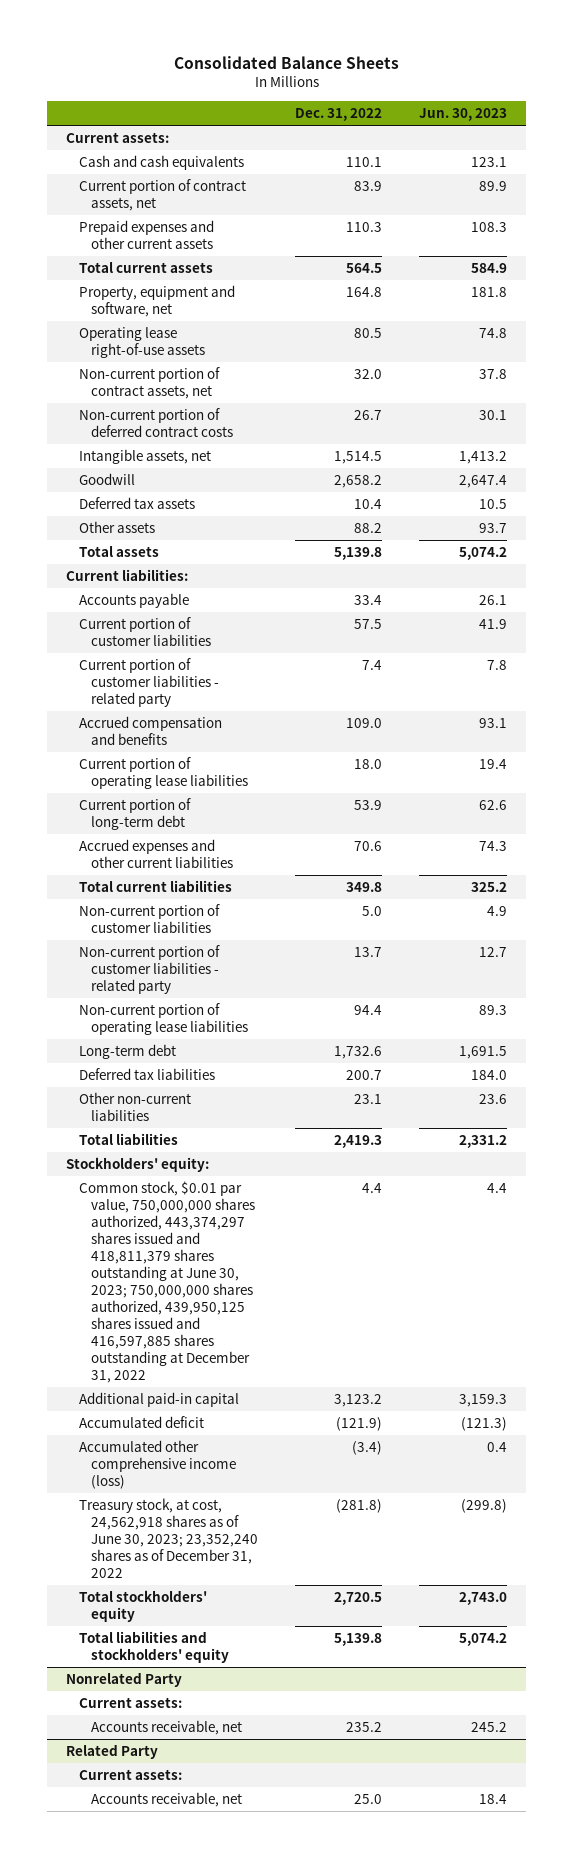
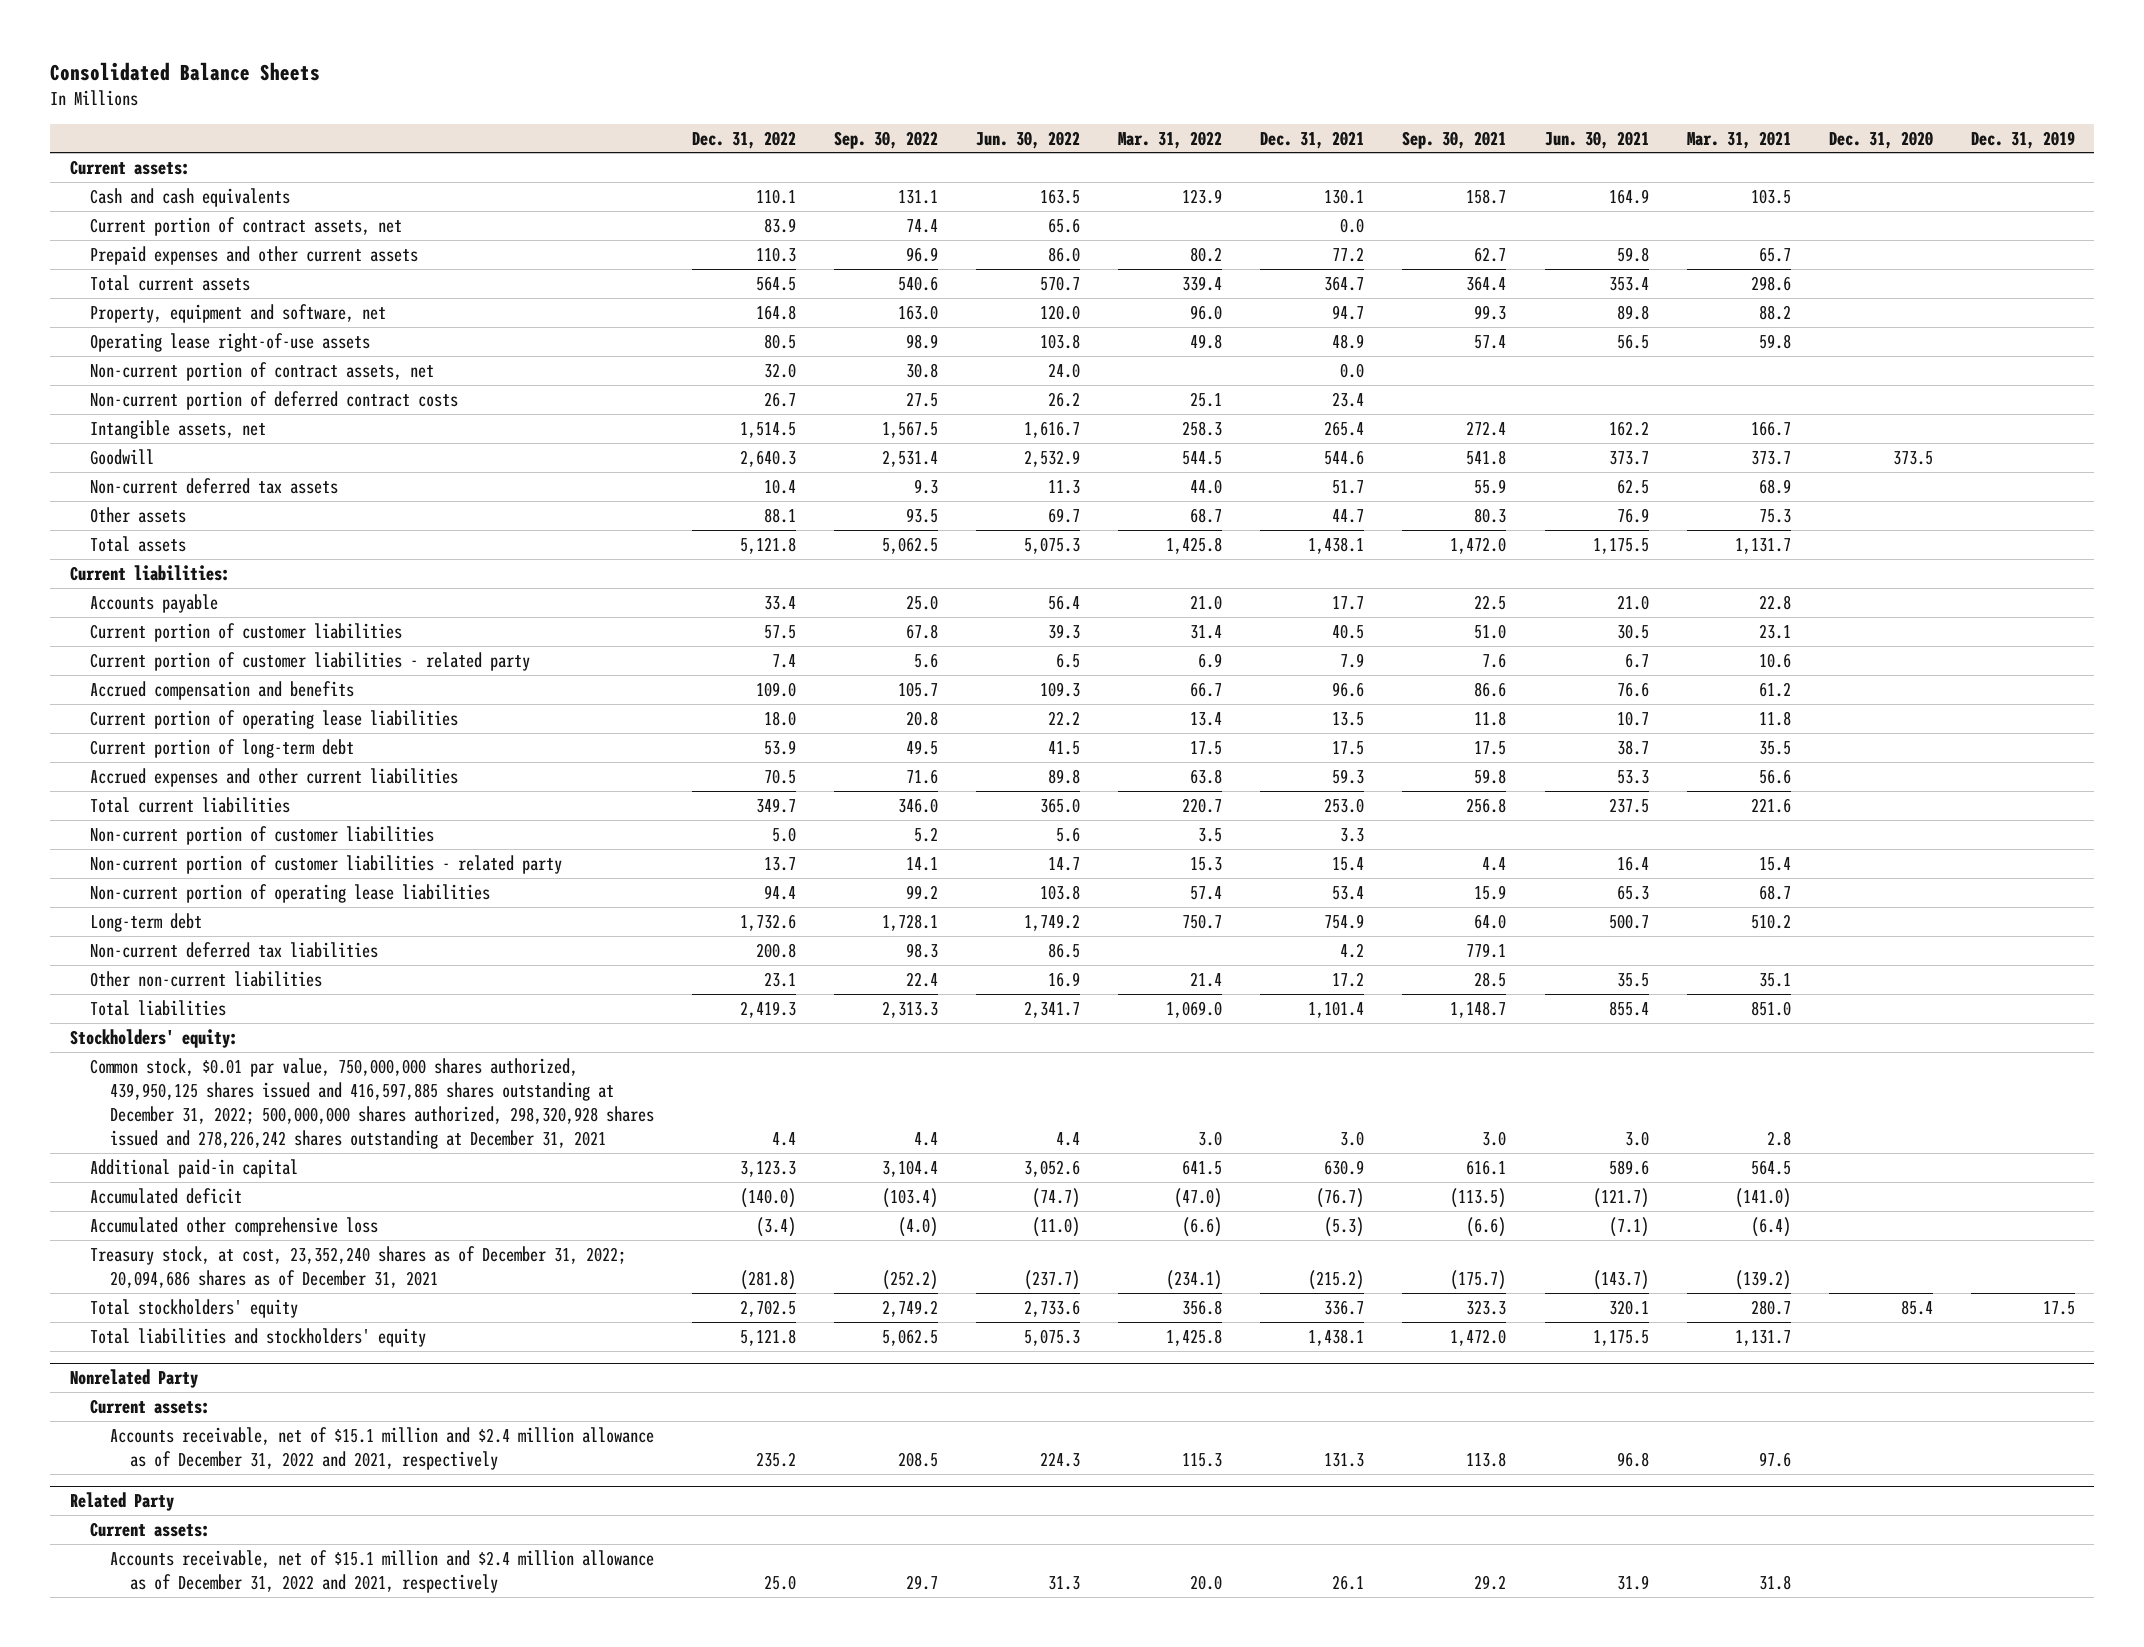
- | Dec. 31, 2022 | Jun. 30, 2023
+ | Dec. 31, 2022 | Sep. 30, 2022 | Jun. 30, 2022 | Mar. 31, 2022 | Dec. 31, 2021 | Sep. 30, 2021 | Jun. 30, 2021 | Mar. 31, 2021 | Dec. 31, 2020 | Dec. 31, 2019
- Goodwill | 2,658.2 | 2,647.4
- Deferred tax assets | 10.4 | 10.5
- Other assets | 88.2 | 93.7
- Total assets | 5,139.8 | 5,074.2
+ Goodwill | 2,640.3 | 2,531.4 | 2,532.9 | 544.5 | 544.6 | 541.8 | 373.7 | 373.7 | 373.5 |
+ Non-current deferred tax assets | 10.4 | 9.3 | 11.3 | 44.0 | 51.7 | 55.9 | 62.5 | 68.9 | |
+ Other assets | 88.1 | 93.5 | 69.7 | 68.7 | 44.7 | 80.3 | 76.9 | 75.3 | |
+ Total assets | 5,121.8 | 5,062.5 | 5,075.3 | 1,425.8 | 1,438.1 | 1,472.0 | 1,175.5 | 1,131.7 | |
- Accrued expenses and other current liabilities | 70.6 | 74.3
- Total current liabilities | 349.8 | 325.2
+ Accrued expenses and other current liabilities | 70.5 | 71.6 | 89.8 | 63.8 | 59.3 | 59.8 | 53.3 | 56.6 | |
+ Total current liabilities | 349.7 | 346.0 | 365.0 | 220.7 | 253.0 | 256.8 | 237.5 | 221.6 | |
- Deferred tax liabilities | 200.7 | 184.0
+ Non-current deferred tax liabilities | 200.8 | 98.3 | 86.5 | | 4.2 | 779.1 | | | |
- Common stock, $0.01 par value, 750,000,000 shares authorized, 443,374,297 shares issued and 418,811,379 shares outstanding at June 30, 2023; 750,000,000 shares authorized, 439,950,125 shares issued and 416,597,885 shares outstanding at December 31, 2022 | 4.4 | 4.4
- Additional paid-in capital | 3,123.2 | 3,159.3
- Accumulated deficit | (121.9) | (121.3)
- Accumulated other comprehensive income (loss) | (3.4) | 0.4
- Treasury stock, at cost, 24,562,918 shares as of June 30, 2023; 23,352,240 shares as of December 31, 2022 | (281.8) | (299.8)
- Total stockholders' equity | 2,720.5 | 2,743.0
- Total liabilities and stockholders' equity | 5,139.8 | 5,074.2
+ Common stock, $0.01 par value, 750,000,000 shares authorized, 439,950,125 shares issued and 416,597,885 shares outstanding at December 31, 2022; 500,000,000 shares authorized, 298,320,928 shares issued and 278,226,242 shares outstanding at December 31, 2021 | 4.4 | 4.4 | 4.4 | 3.0 | 3.0 | 3.0 | 3.0 | 2.8 | |
+ Additional paid-in capital | 3,123.3 | 3,104.4 | 3,052.6 | 641.5 | 630.9 | 616.1 | 589.6 | 564.5 | |
+ Accumulated deficit | (140.0) | (103.4) | (74.7) | (47.0) | (76.7) | (113.5) | (121.7) | (141.0) | |
+ Accumulated other comprehensive loss | (3.4) | (4.0) | (11.0) | (6.6) | (5.3) | (6.6) | (7.1) | (6.4) | |
+ Treasury stock, at cost, 23,352,240 shares as of December 31, 2022; 20,094,686 shares as of December 31, 2021 | (281.8) | (252.2) | (237.7) | (234.1) | (215.2) | (175.7) | (143.7) | (139.2) | |
+ Total stockholders' equity | 2,702.5 | 2,749.2 | 2,733.6 | 356.8 | 336.7 | 323.3 | 320.1 | 280.7 | 85.4 | 17.5
+ Total liabilities and stockholders' equity | 5,121.8 | 5,062.5 | 5,075.3 | 1,425.8 | 1,438.1 | 1,472.0 | 1,175.5 | 1,131.7 | |
@ Nonrelated Party
- Accounts receivable, net | 235.2 | 245.2
+ Accounts receivable, net of $15.1 million and $2.4 million allowance as of December 31, 2022 and 2021, respectively | 235.2 | 208.5 | 224.3 | 115.3 | 131.3 | 113.8 | 96.8 | 97.6 | |
@ Related Party
- Accounts receivable, net | 25.0 | 18.4
+ Accounts receivable, net of $15.1 million and $2.4 million allowance as of December 31, 2022 and 2021, respectively | 25.0 | 29.7 | 31.3 | 20.0 | 26.1 | 29.2 | 31.9 | 31.8 | |

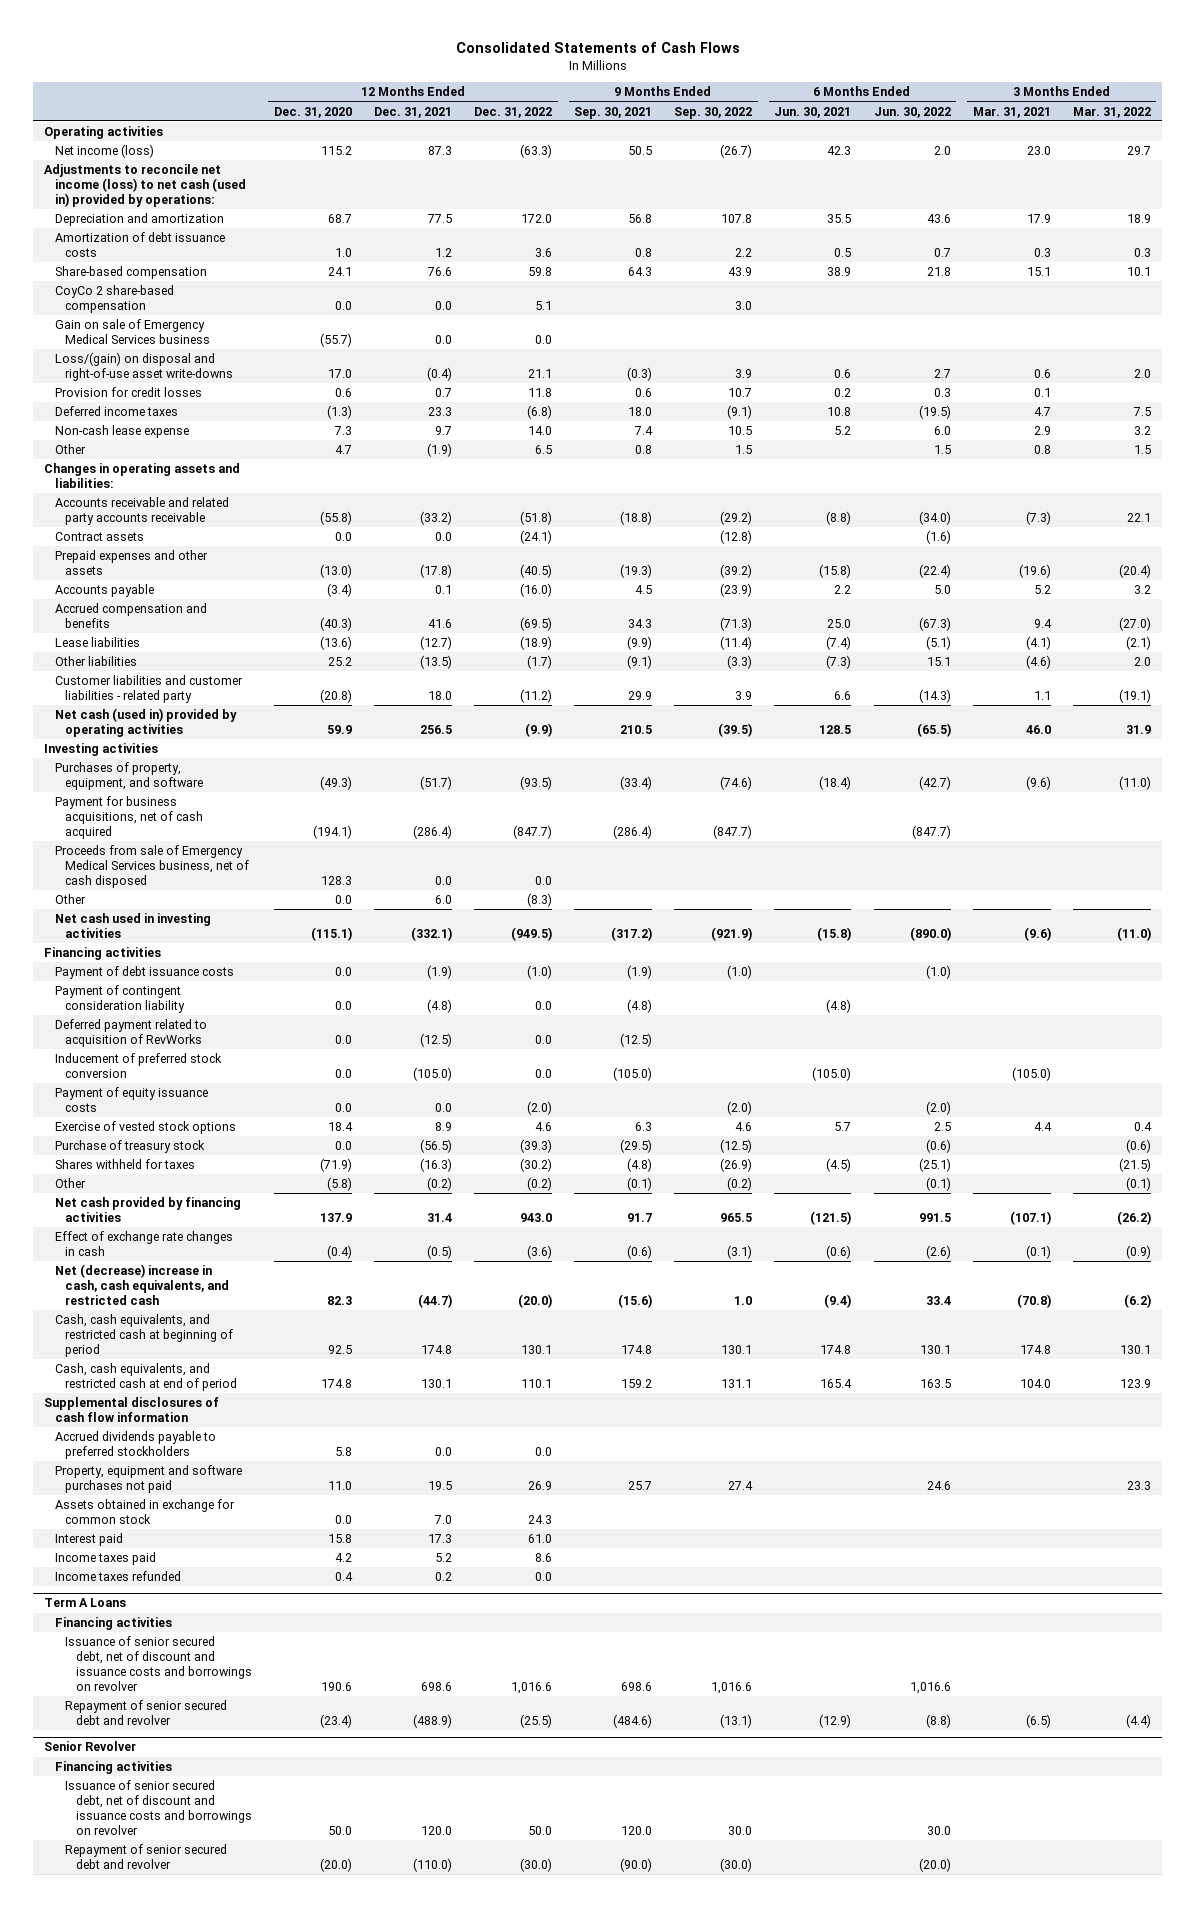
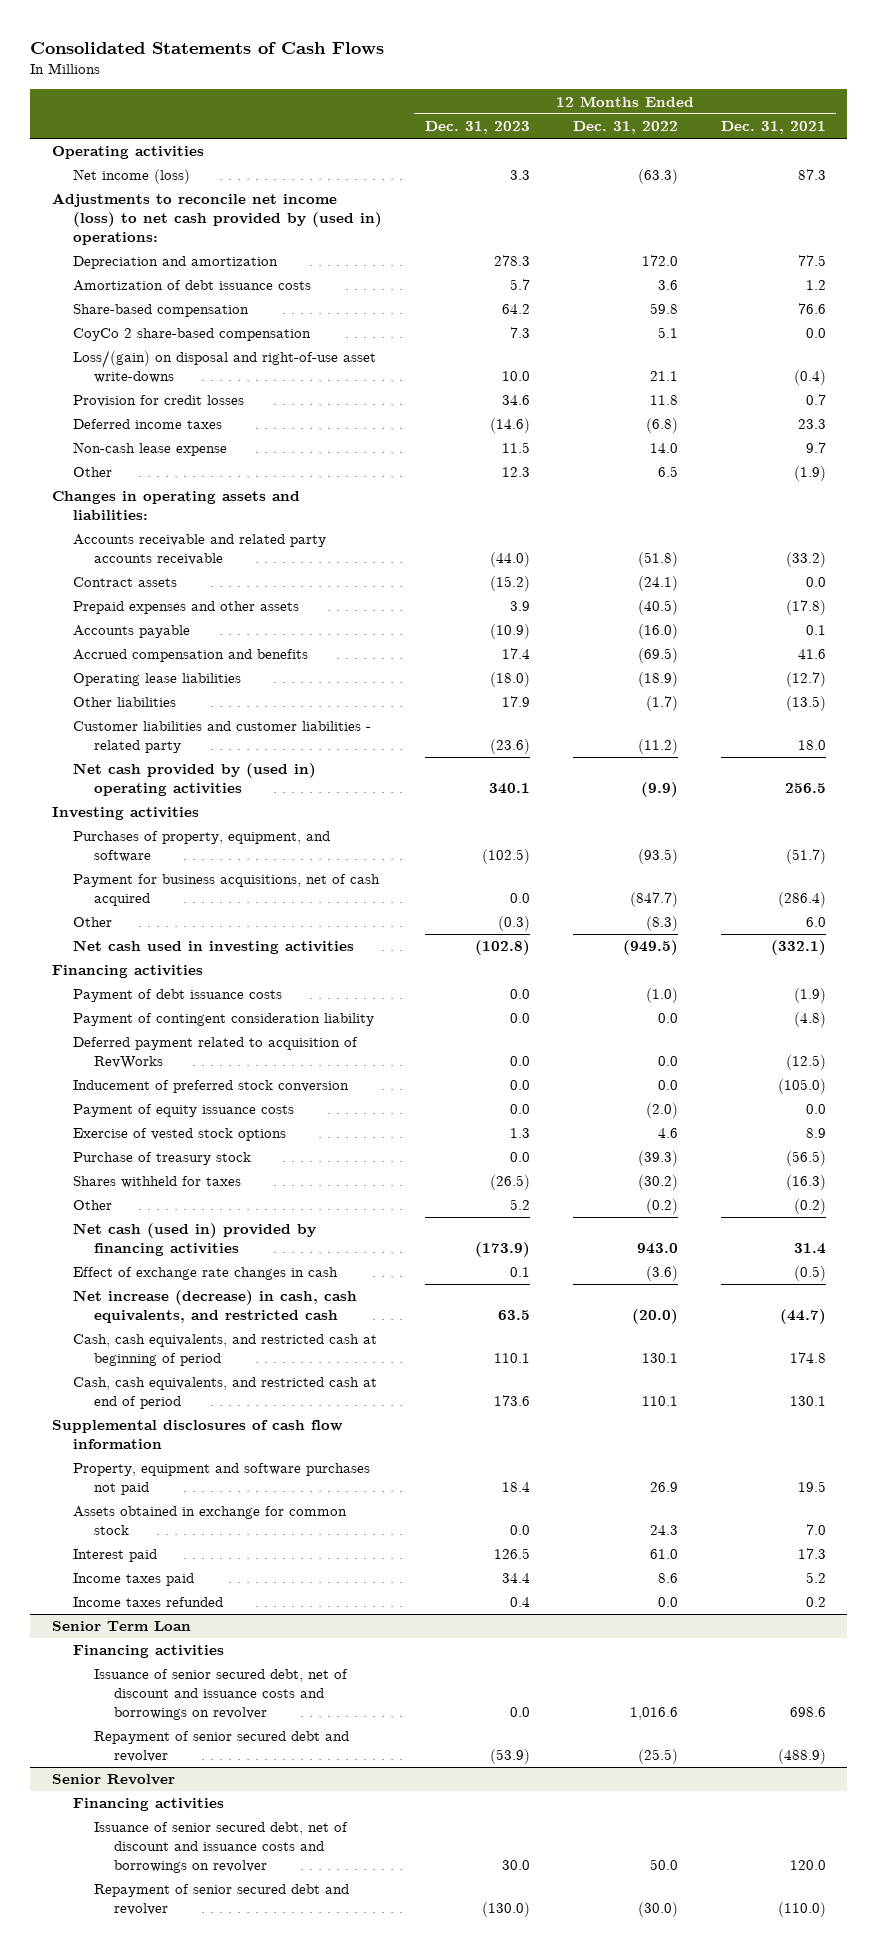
- | 12 Months Ended Dec. 31, 2020 | 12 Months Ended Dec. 31, 2021 | 12 Months Ended Dec. 31, 2022 | 9 Months Ended Sep. 30, 2021 | 9 Months Ended Sep. 30, 2022 | 6 Months Ended Jun. 30, 2021 | 6 Months Ended Jun. 30, 2022 | 3 Months Ended Mar. 31, 2021 | 3 Months Ended Mar. 31, 2022
+ | 12 Months Ended Dec. 31, 2023 | 12 Months Ended Dec. 31, 2022 | 12 Months Ended Dec. 31, 2021
- Adjustments to reconcile net income (loss) to net cash (used in) provided by operations:
+ Adjustments to reconcile net income (loss) to net cash provided by (used in) operations:
- Gain on sale of Emergency Medical Services business | (55.7) | 0.0 | 0.0 | | | | | |
- Lease liabilities | (13.6) | (12.7) | (18.9) | (9.9) | (11.4) | (7.4) | (5.1) | (4.1) | (2.1)
+ Operating lease liabilities | (18.0) | (18.9) | (12.7)
- Net cash (used in) provided by operating activities | 59.9 | 256.5 | (9.9) | 210.5 | (39.5) | 128.5 | (65.5) | 46.0 | 31.9
+ Net cash provided by (used in) operating activities | 340.1 | (9.9) | 256.5
- Proceeds from sale of Emergency Medical Services business, net of cash disposed | 128.3 | 0.0 | 0.0 | | | | | |
- Net cash provided by financing activities | 137.9 | 31.4 | 943.0 | 91.7 | 965.5 | (121.5) | 991.5 | (107.1) | (26.2)
+ Net cash (used in) provided by financing activities | (173.9) | 943.0 | 31.4
- Net (decrease) increase in cash, cash equivalents, and restricted cash | 82.3 | (44.7) | (20.0) | (15.6) | 1.0 | (9.4) | 33.4 | (70.8) | (6.2)
+ Net increase (decrease) in cash, cash equivalents, and restricted cash | 63.5 | (20.0) | (44.7)
- Accrued dividends payable to preferred stockholders | 5.8 | 0.0 | 0.0 | | | | | |
- Term A Loans
+ Senior Term Loan

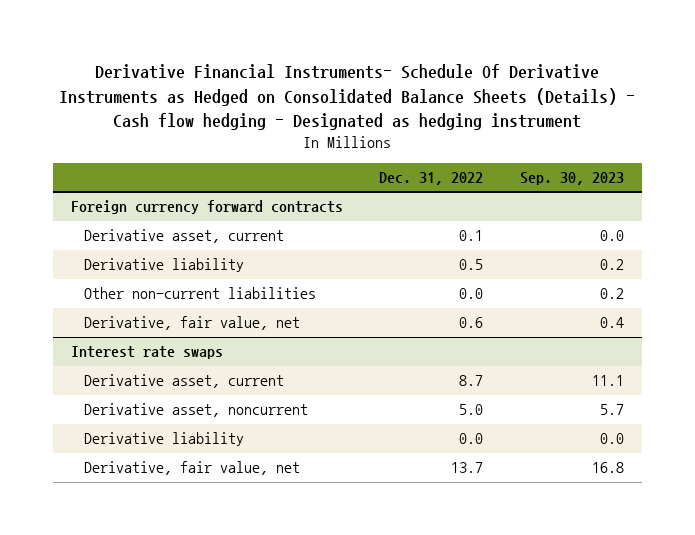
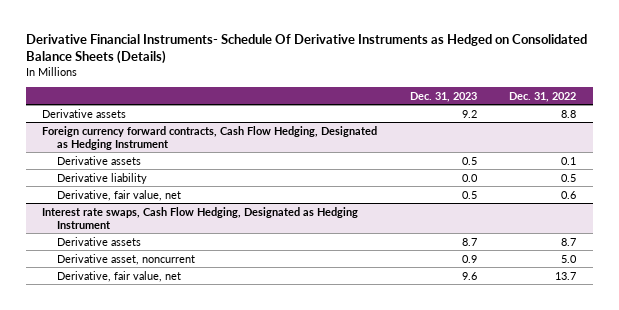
- Derivative Financial Instruments- Schedule Of Derivative Instruments as Hedged on Consolidated Balance Sheets (Details) - Cash flow hedging - Designated as hedging instrument
+ Derivative Financial Instruments- Schedule Of Derivative Instruments as Hedged on Consolidated Balance Sheets (Details)
- | Dec. 31, 2022 | Sep. 30, 2023
+ | Dec. 31, 2023 | Dec. 31, 2022
- Foreign currency forward contracts
- Derivative asset, current | 0.1 | 0.0
+ Derivative assets | 9.2 | 8.8
+ Foreign currency forward contracts, Cash Flow Hedging, Designated as Hedging Instrument
+ Derivative assets | 0.5 | 0.1
- Other non-current liabilities | 0.0 | 0.2
- Interest rate swaps
- Derivative asset, current | 8.7 | 11.1
+ Interest rate swaps, Cash Flow Hedging, Designated as Hedging Instrument
+ Derivative assets | 8.7 | 8.7
- Derivative liability | 0.0 | 0.0

